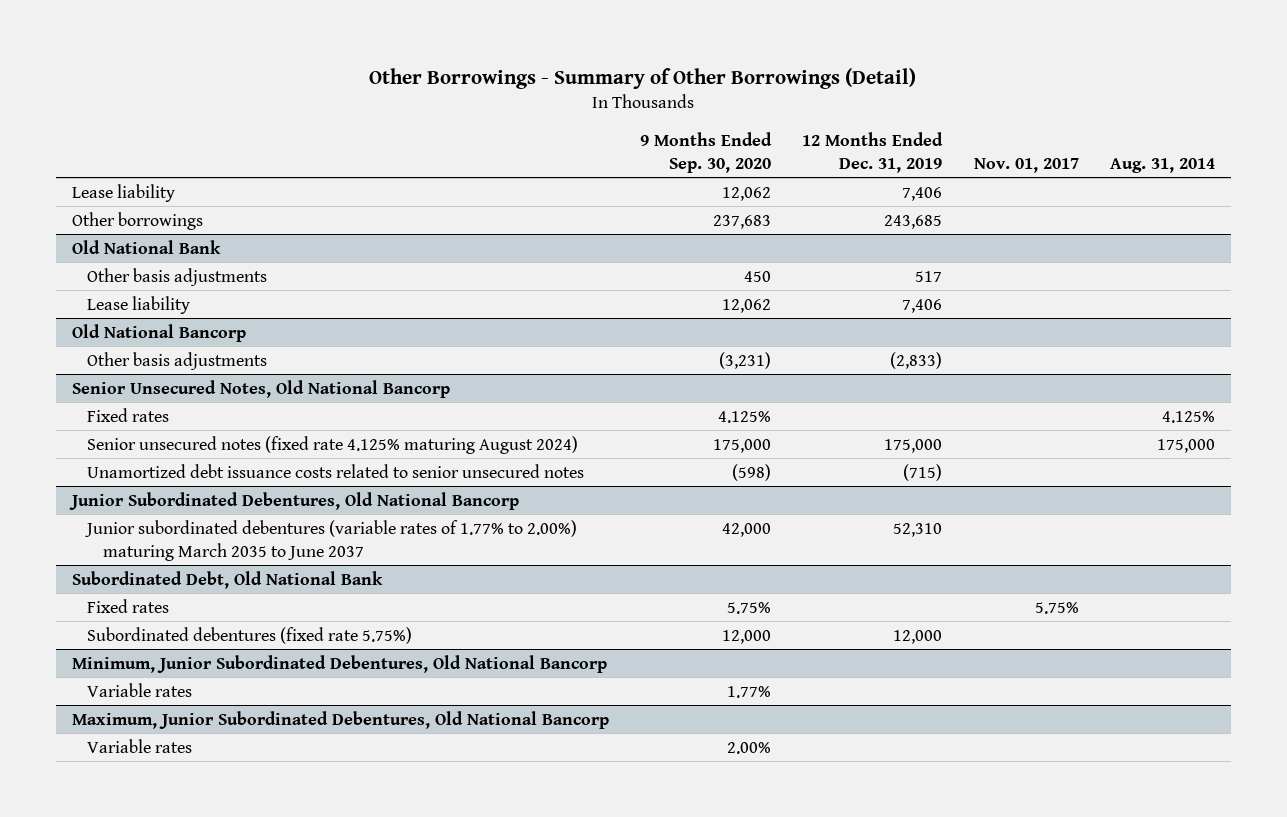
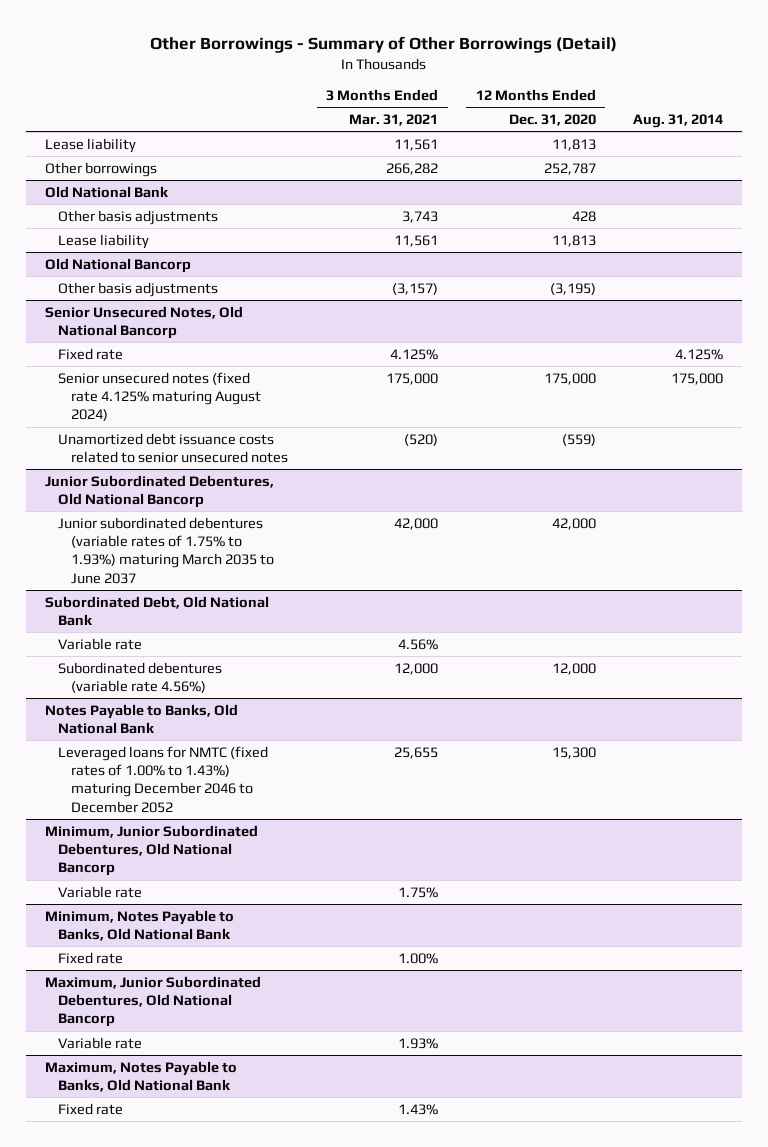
- | 9 Months Ended Sep. 30, 2020 | 12 Months Ended Dec. 31, 2019 | Nov. 01, 2017 | Aug. 31, 2014
+ | 3 Months Ended Mar. 31, 2021 | 12 Months Ended Dec. 31, 2020 | Aug. 31, 2014
@ Senior Unsecured Notes, Old National Bancorp
- Fixed rates | 4.125% | | | 4.125%
+ Fixed rate | 4.125% | | 4.125%
@ Junior Subordinated Debentures, Old National Bancorp
- Junior subordinated debentures (variable rates of 1.77% to 2.00%) maturing March 2035 to June 2037 | 42,000 | 52,310 | |
+ Junior subordinated debentures (variable rates of 1.75% to 1.93%) maturing March 2035 to June 2037 | 42,000 | 42,000 |
@ Subordinated Debt, Old National Bank
- Fixed rates | 5.75% | | 5.75% |
- Subordinated debentures (fixed rate 5.75%) | 12,000 | 12,000 | |
+ Variable rate | 4.56% | |
+ Subordinated debentures (variable rate 4.56%) | 12,000 | 12,000 |
+ Notes Payable to Banks, Old National Bank
+ Leveraged loans for NMTC (fixed rates of 1.00% to 1.43%) maturing December 2046 to December 2052 | 25,655 | 15,300 |
@ Minimum, Junior Subordinated Debentures, Old National Bancorp
- Variable rates | 1.77% | | |
+ Variable rate | 1.75% | |
+ Minimum, Notes Payable to Banks, Old National Bank
+ Fixed rate | 1.00% | |
@ Maximum, Junior Subordinated Debentures, Old National Bancorp
- Variable rates | 2.00% | | |
+ Variable rate | 1.93% | |
+ Maximum, Notes Payable to Banks, Old National Bank
+ Fixed rate | 1.43% | |

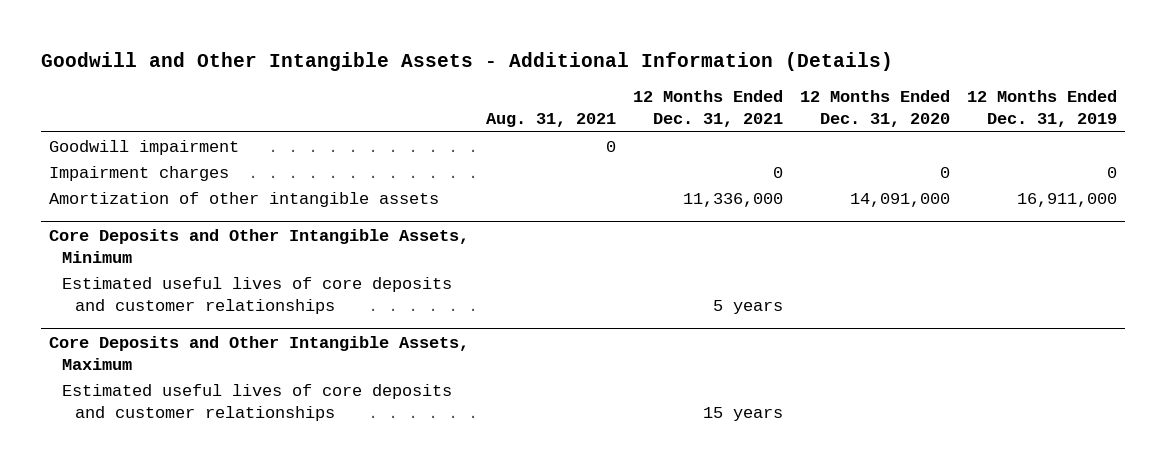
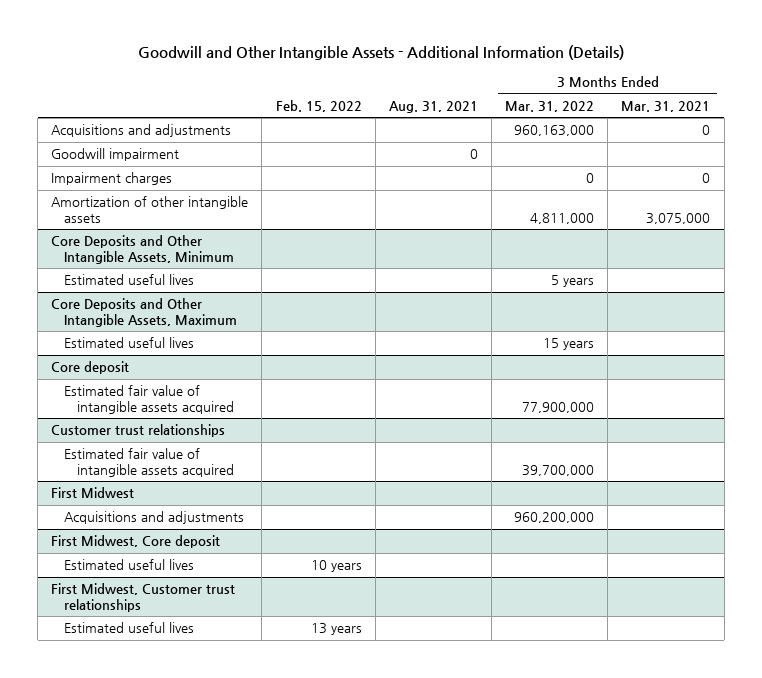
- | Aug. 31, 2021 | 12 Months Ended Dec. 31, 2021 | 12 Months Ended Dec. 31, 2020 | 12 Months Ended Dec. 31, 2019
+ | Feb. 15, 2022 | Aug. 31, 2021 | 3 Months Ended Mar. 31, 2022 | 3 Months Ended Mar. 31, 2021
+ Acquisitions and adjustments | | | 960,163,000 | 0
@ Core Deposits and Other Intangible Assets, Minimum
- Estimated useful lives of core deposits and customer relationships | | 5 years | |
+ Estimated useful lives | | | 5 years |
@ Core Deposits and Other Intangible Assets, Maximum
- Estimated useful lives of core deposits and customer relationships | | 15 years | |
+ Estimated useful lives | | | 15 years |
+ Core deposit
+ Estimated fair value of intangible assets acquired | | | 77,900,000 |
+ Customer trust relationships
+ Estimated fair value of intangible assets acquired | | | 39,700,000 |
+ First Midwest
+ Acquisitions and adjustments | | | 960,200,000 |
+ First Midwest, Core deposit
+ Estimated useful lives | 10 years | | |
+ First Midwest, Customer trust relationships
+ Estimated useful lives | 13 years | | |

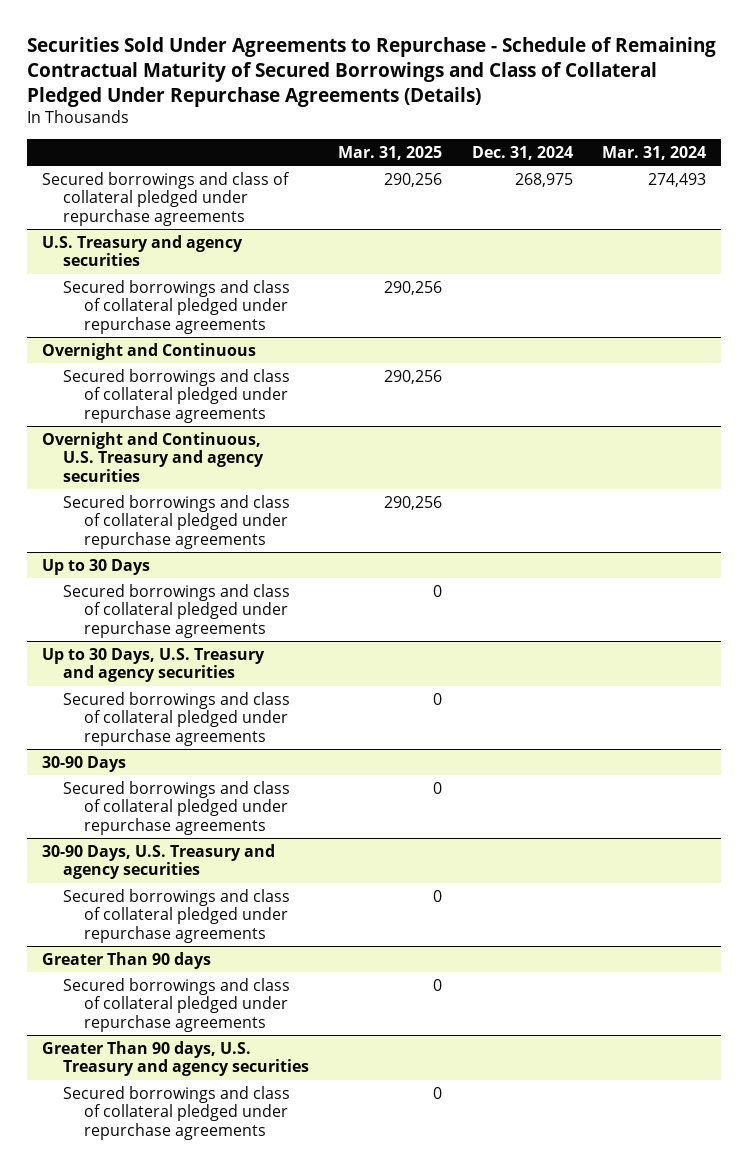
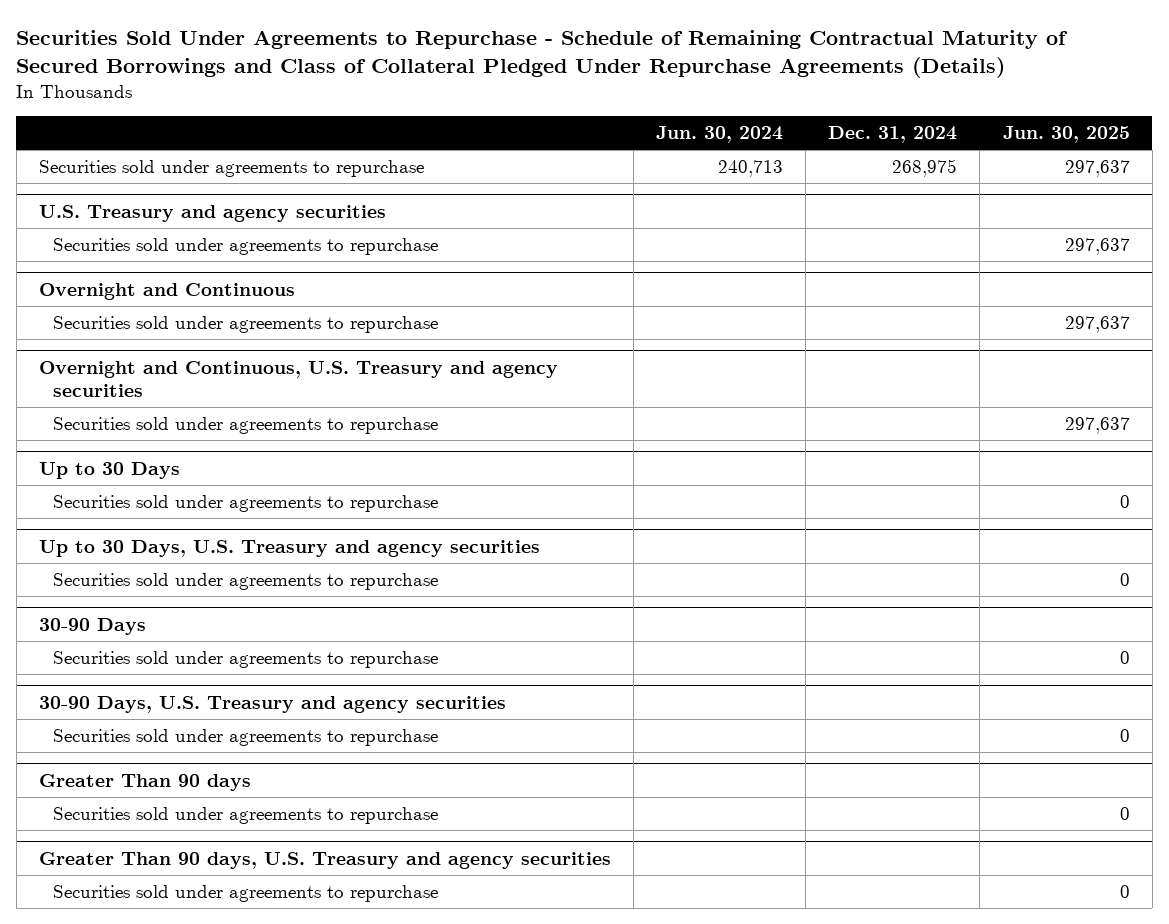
- | Mar. 31, 2025 | Dec. 31, 2024 | Mar. 31, 2024
+ | Jun. 30, 2024 | Dec. 31, 2024 | Jun. 30, 2025
- Secured borrowings and class of collateral pledged under repurchase agreements | 290,256 | 268,975 | 274,493
+ Securities sold under agreements to repurchase | 240,713 | 268,975 | 297,637
@ U.S. Treasury and agency securities
- Secured borrowings and class of collateral pledged under repurchase agreements | 290,256 | |
+ Securities sold under agreements to repurchase | | | 297,637
@ Overnight and Continuous
- Secured borrowings and class of collateral pledged under repurchase agreements | 290,256 | |
+ Securities sold under agreements to repurchase | | | 297,637
@ Overnight and Continuous, U.S. Treasury and agency securities
- Secured borrowings and class of collateral pledged under repurchase agreements | 290,256 | |
+ Securities sold under agreements to repurchase | | | 297,637
@ Up to 30 Days
- Secured borrowings and class of collateral pledged under repurchase agreements | 0 | |
+ Securities sold under agreements to repurchase | | | 0
@ Up to 30 Days, U.S. Treasury and agency securities
- Secured borrowings and class of collateral pledged under repurchase agreements | 0 | |
+ Securities sold under agreements to repurchase | | | 0
@ 30-90 Days
- Secured borrowings and class of collateral pledged under repurchase agreements | 0 | |
+ Securities sold under agreements to repurchase | | | 0
@ 30-90 Days, U.S. Treasury and agency securities
- Secured borrowings and class of collateral pledged under repurchase agreements | 0 | |
+ Securities sold under agreements to repurchase | | | 0
@ Greater Than 90 days
- Secured borrowings and class of collateral pledged under repurchase agreements | 0 | |
+ Securities sold under agreements to repurchase | | | 0
@ Greater Than 90 days, U.S. Treasury and agency securities
- Secured borrowings and class of collateral pledged under repurchase agreements | 0 | |
+ Securities sold under agreements to repurchase | | | 0

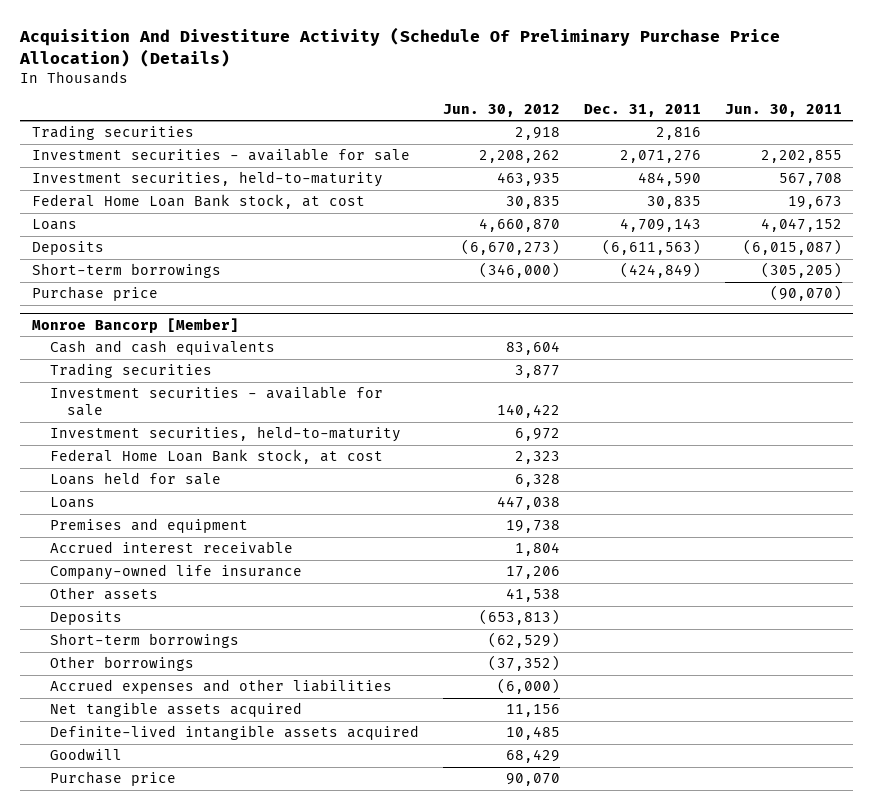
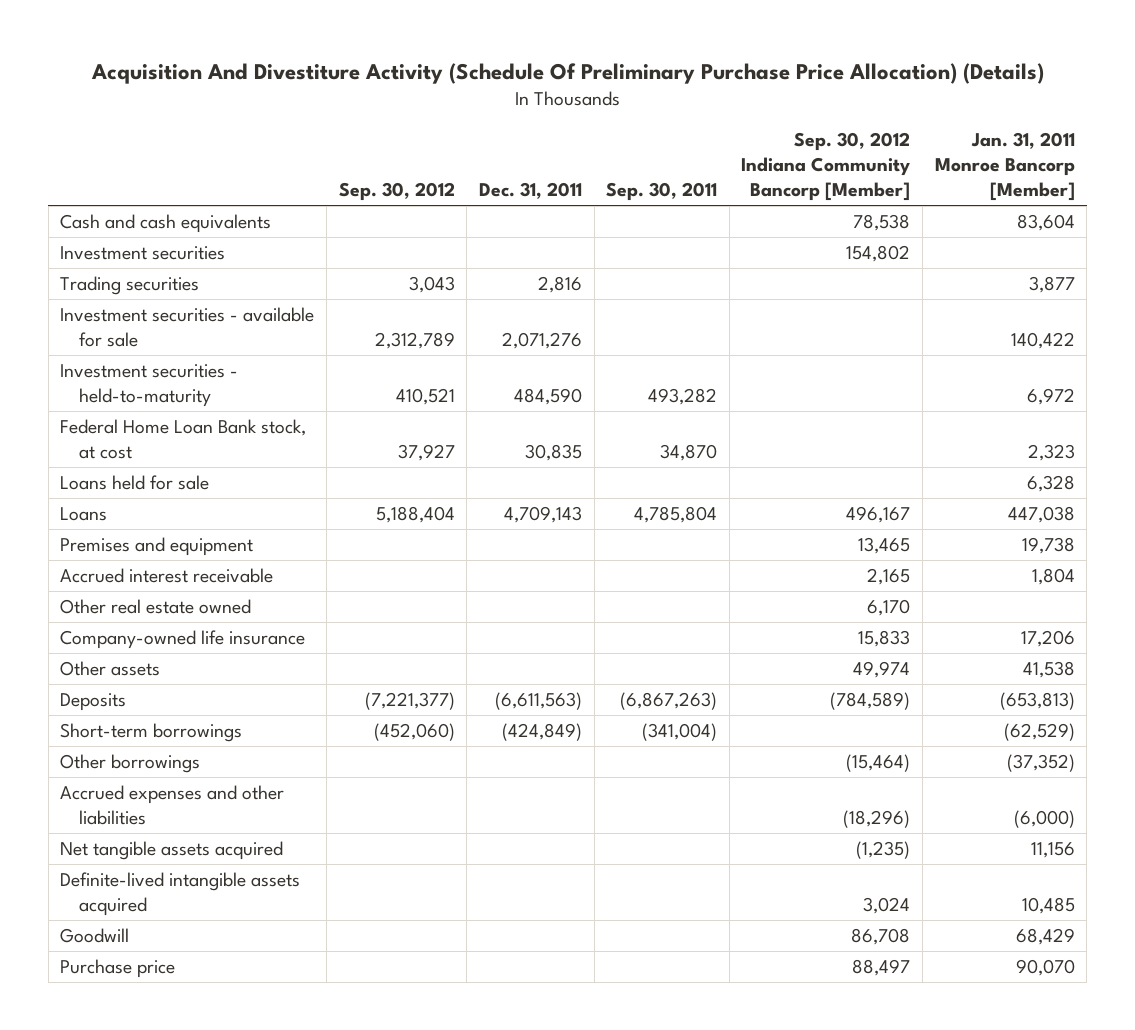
- | Jun. 30, 2012 | Dec. 31, 2011 | Jun. 30, 2011
+ | Sep. 30, 2012 | Dec. 31, 2011 | Sep. 30, 2011 | Sep. 30, 2012 Indiana Community Bancorp [Member] | Jan. 31, 2011 Monroe Bancorp [Member]
+ Cash and cash equivalents | | | | 78,538 | 83,604
+ Investment securities | | | | 154,802 |
- Investment securities, held-to-maturity | 463,935 | 484,590 | 567,708
+ Investment securities - held-to-maturity | 410,521 | 484,590 | 493,282 | | 6,972
+ Loans held for sale | | | | | 6,328
+ Premises and equipment | | | | 13,465 | 19,738
+ Accrued interest receivable | | | | 2,165 | 1,804
+ Other real estate owned | | | | 6,170 |
+ Company-owned life insurance | | | | 15,833 | 17,206
+ Other assets | | | | 49,974 | 41,538
+ Other borrowings | | | | (15,464) | (37,352)
+ Accrued expenses and other liabilities | | | | (18,296) | (6,000)
+ Net tangible assets acquired | | | | (1,235) | 11,156
+ Definite-lived intangible assets acquired | | | | 3,024 | 10,485
+ Goodwill | | | | 86,708 | 68,429
- Monroe Bancorp [Member]
- Cash and cash equivalents | 83,604 | |
- Trading securities | 3,877 | |
- Investment securities - available for sale | 140,422 | |
- Investment securities, held-to-maturity | 6,972 | |
- Federal Home Loan Bank stock, at cost | 2,323 | |
- Loans held for sale | 6,328 | |
- Loans | 447,038 | |
- Premises and equipment | 19,738 | |
- Accrued interest receivable | 1,804 | |
- Company-owned life insurance | 17,206 | |
- Other assets | 41,538 | |
- Deposits | (653,813) | |
- Short-term borrowings | (62,529) | |
- Other borrowings | (37,352) | |
- Accrued expenses and other liabilities | (6,000) | |
- Net tangible assets acquired | 11,156 | |
- Definite-lived intangible assets acquired | 10,485 | |
- Goodwill | 68,429 | |
- Purchase price | 90,070 | |

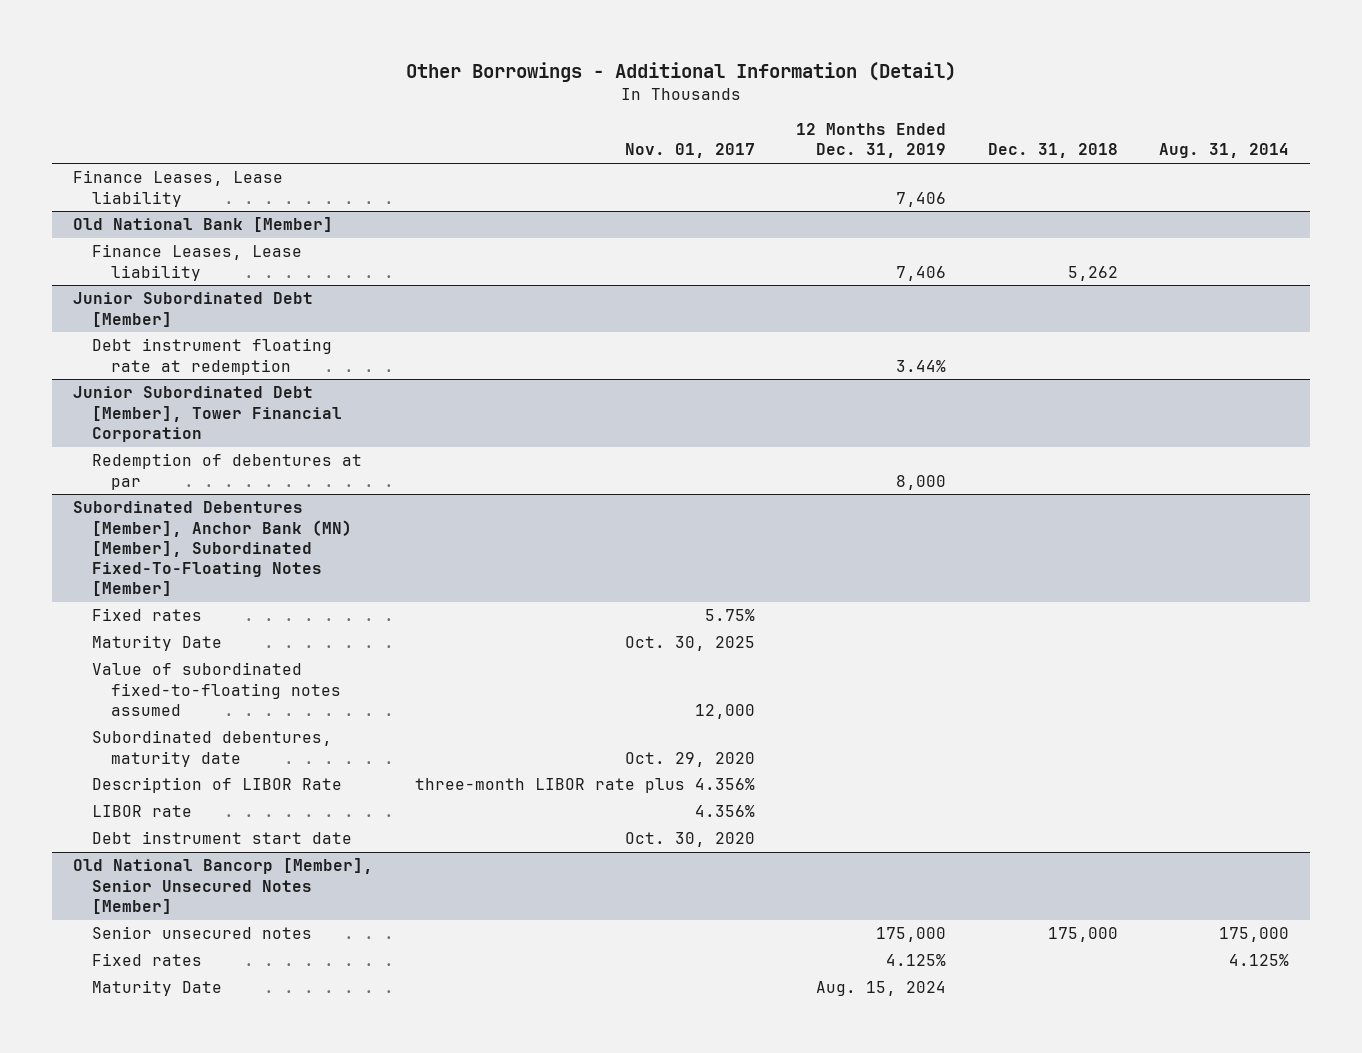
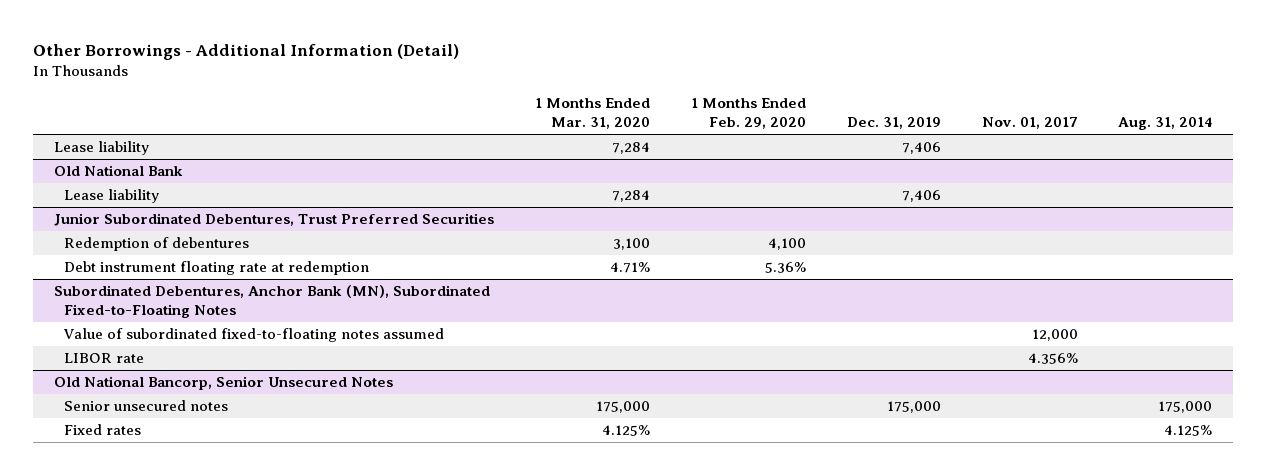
- | Nov. 01, 2017 | 12 Months Ended Dec. 31, 2019 | Dec. 31, 2018 | Aug. 31, 2014
+ | 1 Months Ended Mar. 31, 2020 | 1 Months Ended Feb. 29, 2020 | Dec. 31, 2019 | Nov. 01, 2017 | Aug. 31, 2014
- Finance Leases, Lease liability | | 7,406 | |
- Old National Bank [Member]
- Finance Leases, Lease liability | | 7,406 | 5,262 |
- Junior Subordinated Debt [Member]
- Debt instrument floating rate at redemption | | 3.44% | |
- Junior Subordinated Debt [Member], Tower Financial Corporation
- Redemption of debentures at par | | 8,000 | |
- Subordinated Debentures [Member], Anchor Bank (MN) [Member], Subordinated Fixed-To-Floating Notes [Member]
- Fixed rates | 5.75% | | |
- Maturity Date | Oct. 30, 2025 | | |
+ Lease liability | 7,284 | | 7,406 | |
+ Old National Bank
+ Lease liability | 7,284 | | 7,406 | |
+ Junior Subordinated Debentures, Trust Preferred Securities
+ Redemption of debentures | 3,100 | 4,100 | | |
+ Debt instrument floating rate at redemption | 4.71% | 5.36% | | |
+ Subordinated Debentures, Anchor Bank (MN), Subordinated Fixed-to-Floating Notes
- Subordinated debentures, maturity date | Oct. 29, 2020 | | |
- Description of LIBOR Rate | three-month LIBOR rate plus 4.356% | | |
- Debt instrument start date | Oct. 30, 2020 | | |
- Old National Bancorp [Member], Senior Unsecured Notes [Member]
+ Old National Bancorp, Senior Unsecured Notes
- Maturity Date | | Aug. 15, 2024 | |

